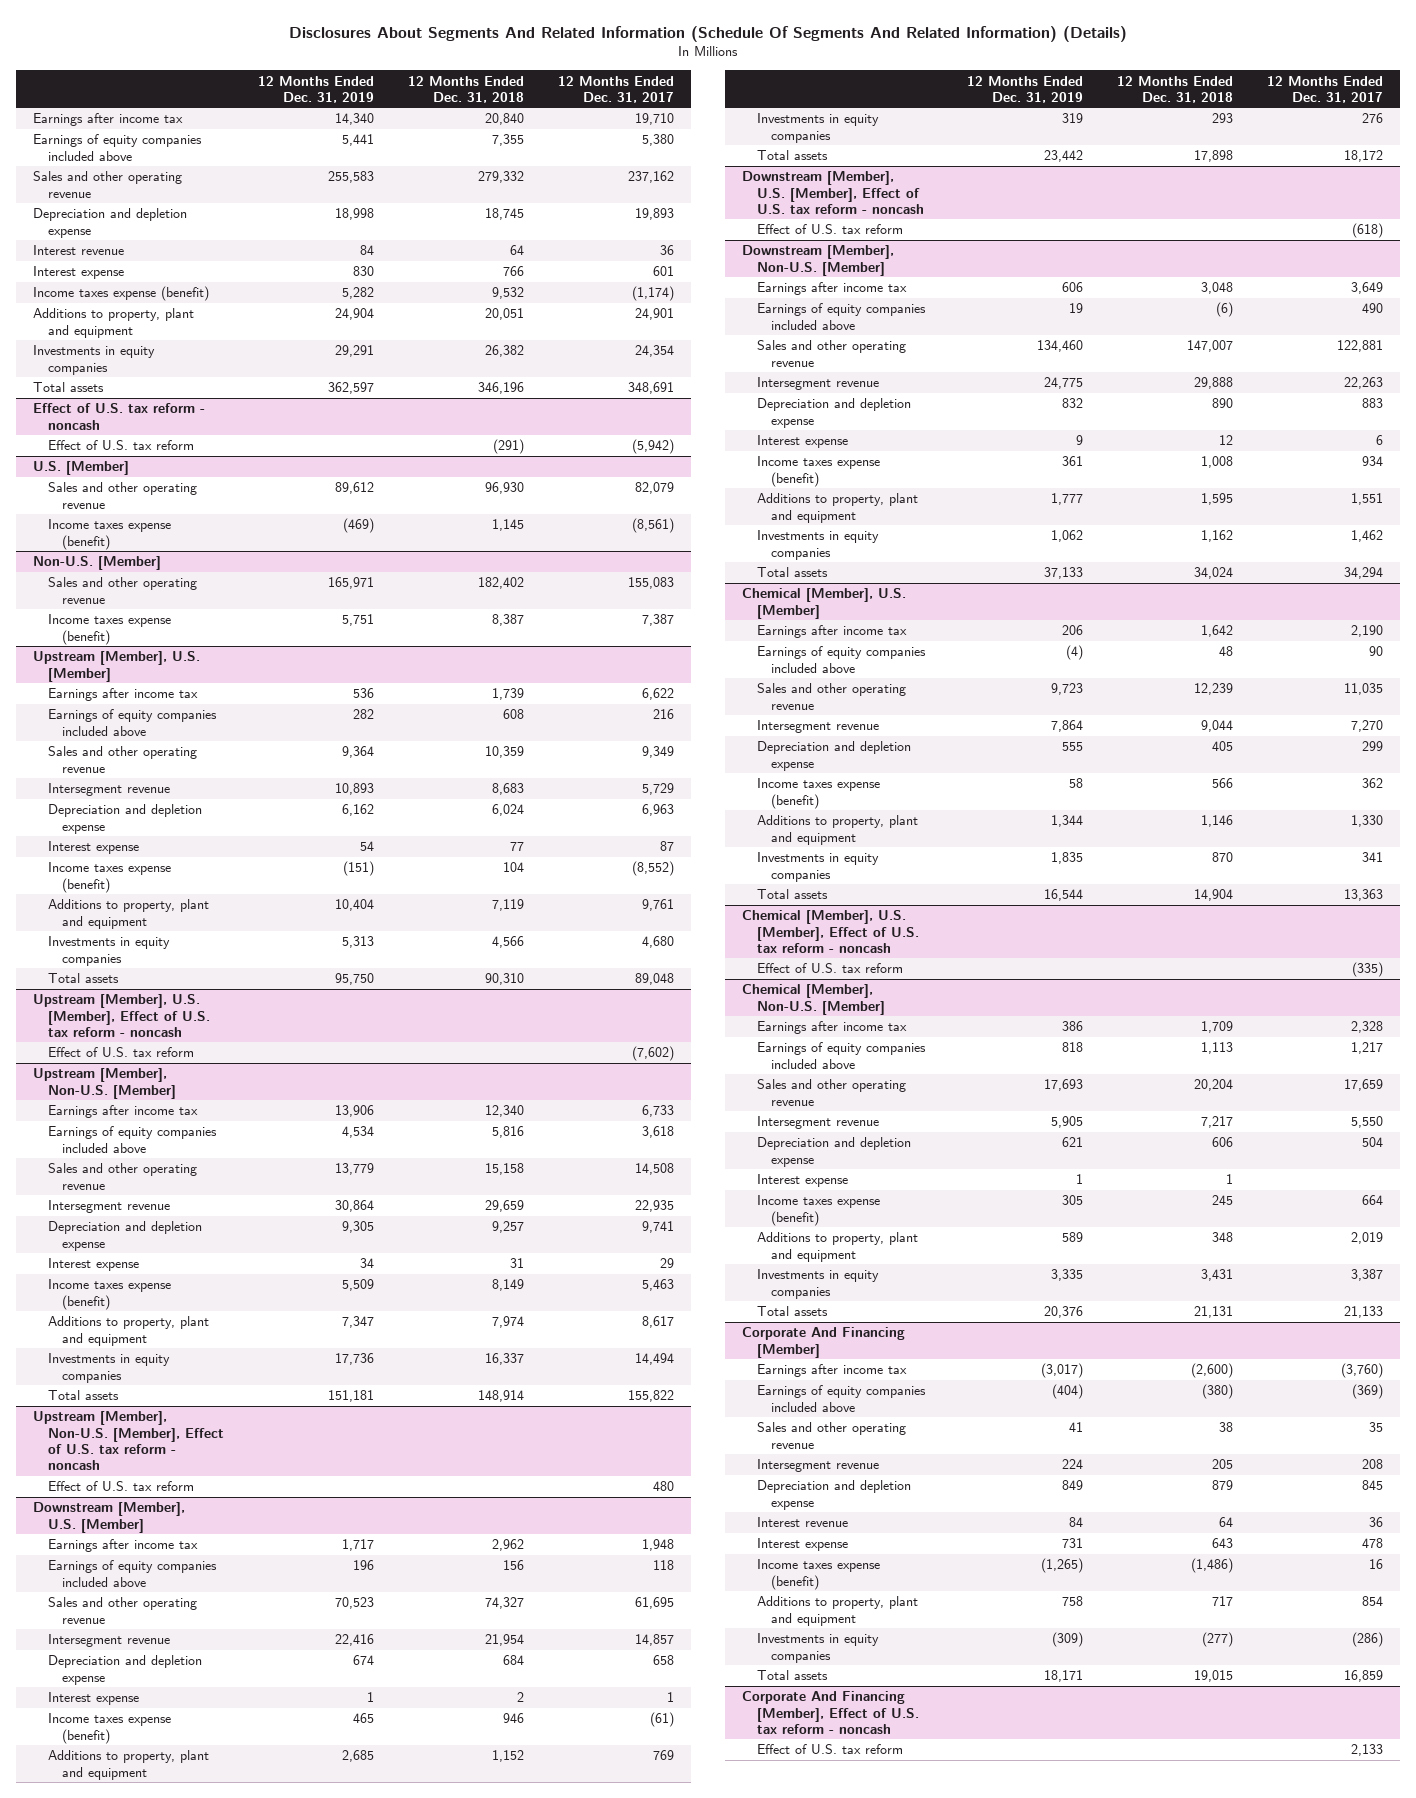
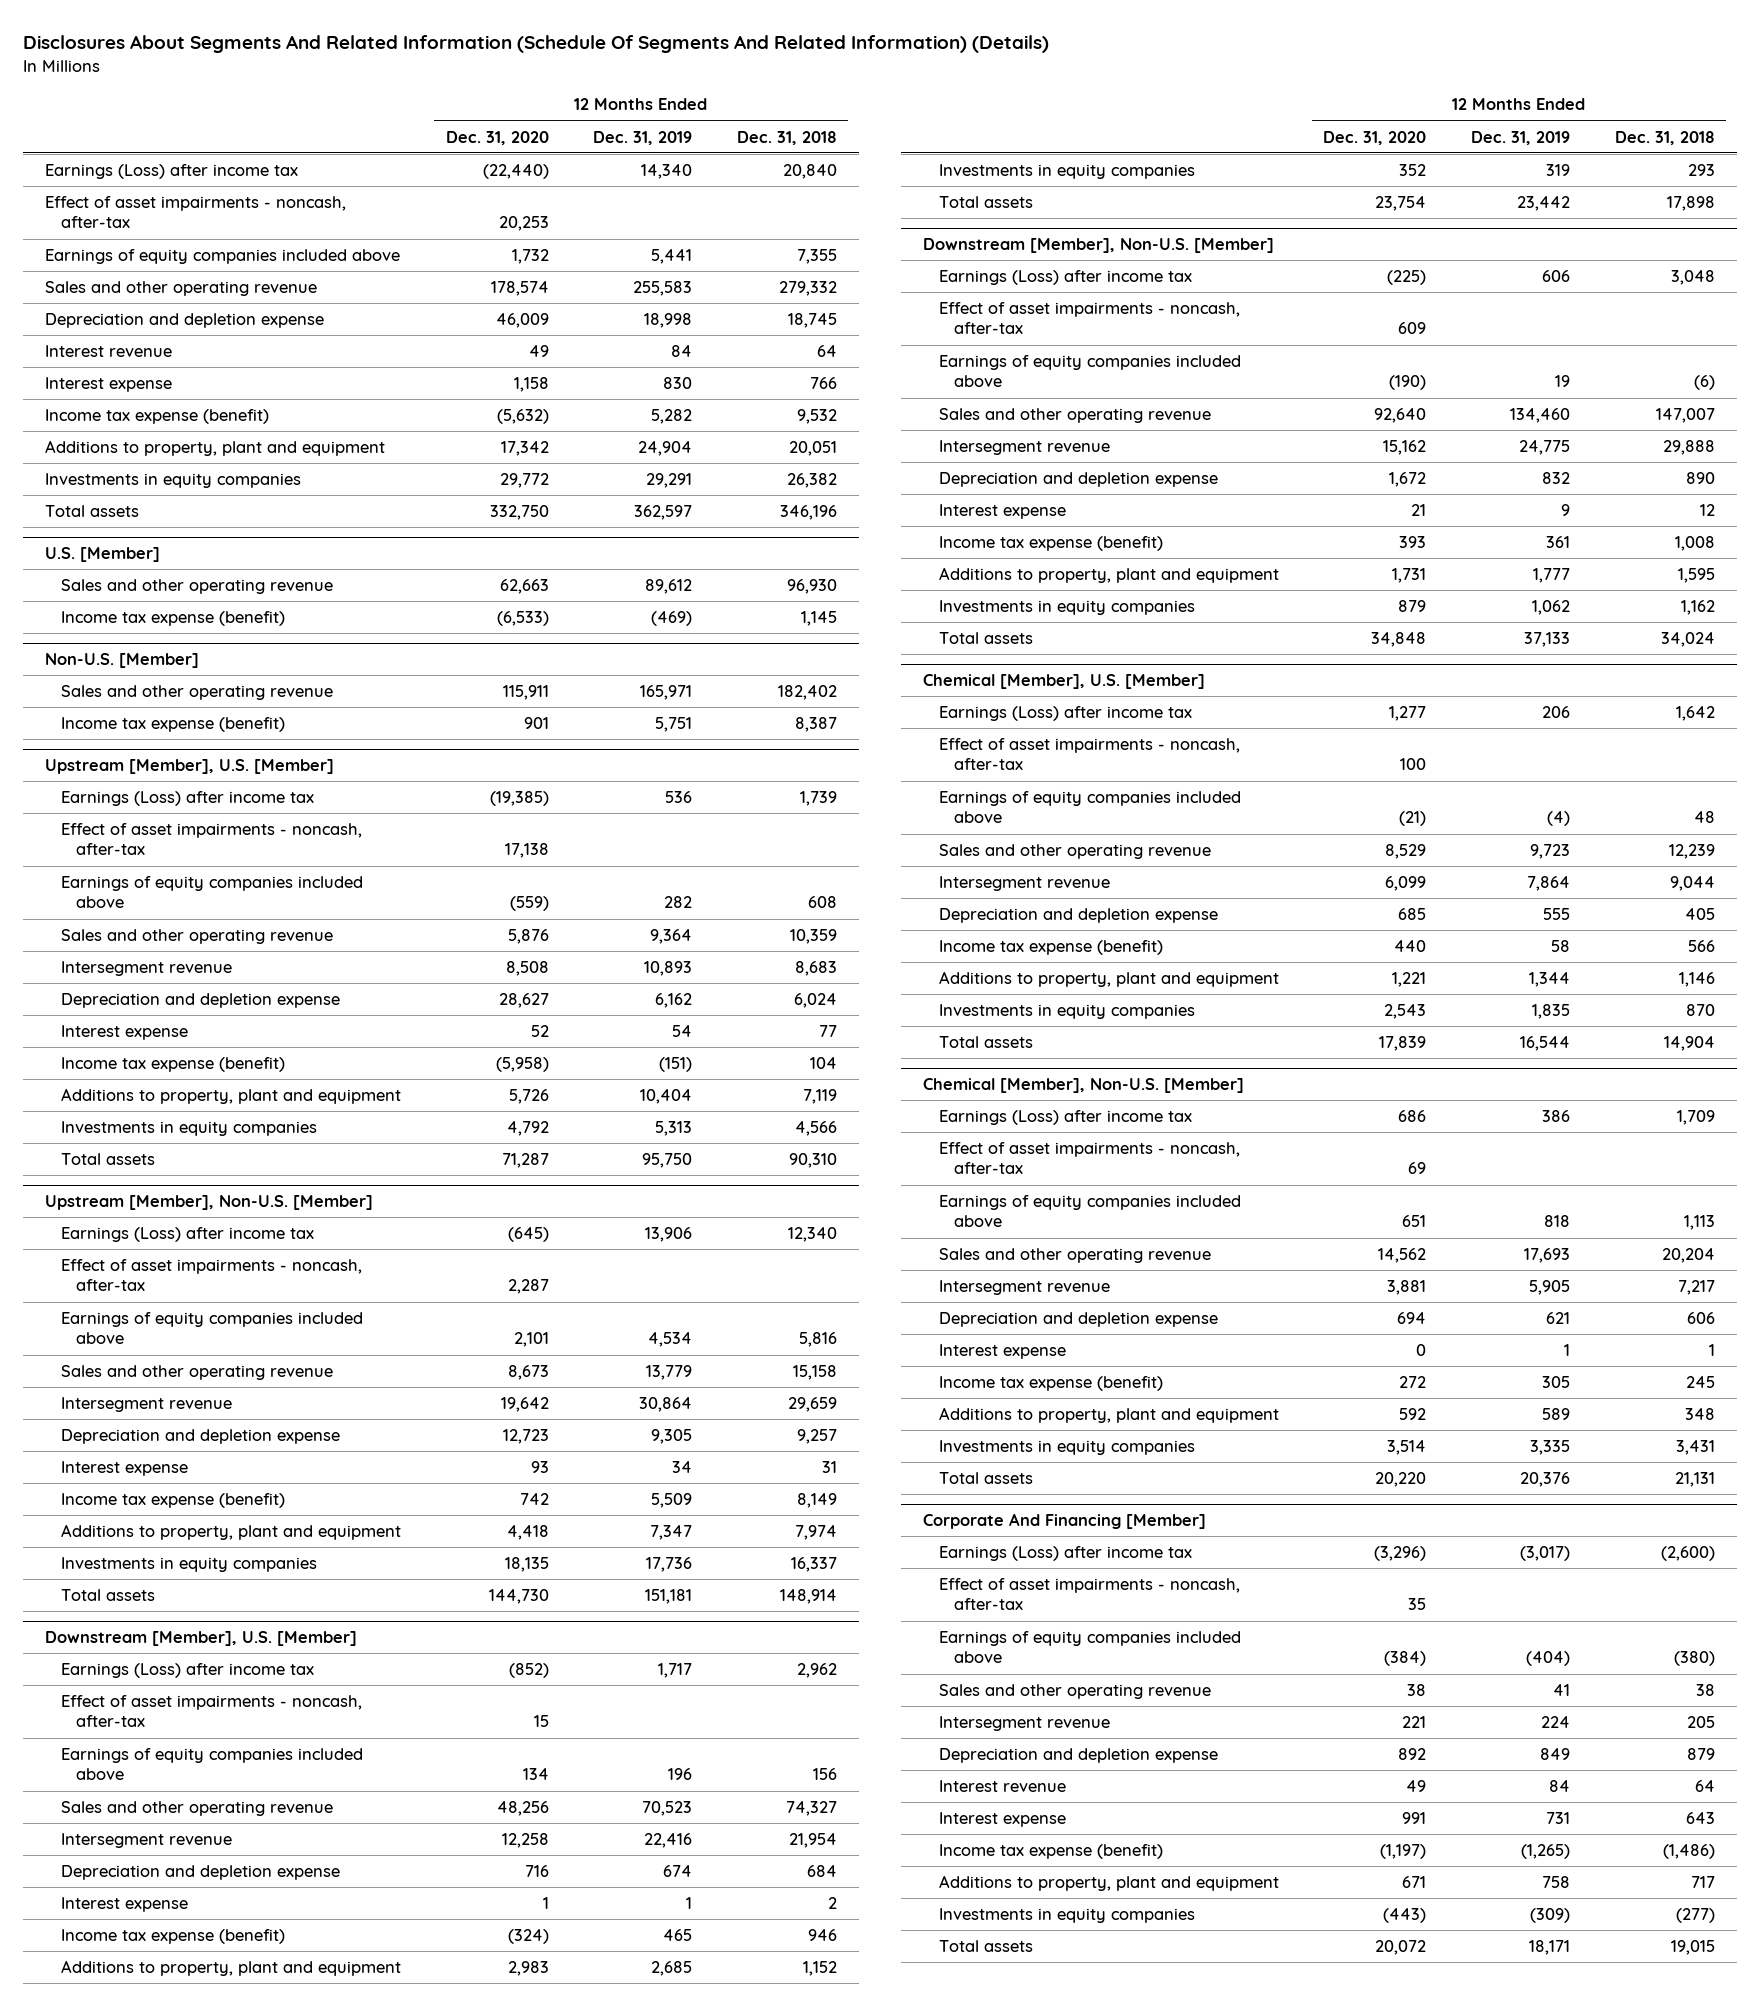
- | 12 Months Ended Dec. 31, 2019 | 12 Months Ended Dec. 31, 2018 | 12 Months Ended Dec. 31, 2017
+ | 12 Months Ended Dec. 31, 2020 | 12 Months Ended Dec. 31, 2019 | 12 Months Ended Dec. 31, 2018
- Earnings after income tax | 14,340 | 20,840 | 19,710
+ Earnings (Loss) after income tax | (22,440) | 14,340 | 20,840
+ Effect of asset impairments - noncash, after-tax | 20,253 | |
- Income taxes expense (benefit) | 5,282 | 9,532 | (1,174)
+ Income tax expense (benefit) | (5,632) | 5,282 | 9,532
- Effect of U.S. tax reform - noncash
- Effect of U.S. tax reform | | (291) | (5,942)
@ U.S. [Member]
- Income taxes expense (benefit) | (469) | 1,145 | (8,561)
+ Income tax expense (benefit) | (6,533) | (469) | 1,145
@ Non-U.S. [Member]
- Income taxes expense (benefit) | 5,751 | 8,387 | 7,387
+ Income tax expense (benefit) | 901 | 5,751 | 8,387
@ Upstream [Member], U.S. [Member]
- Earnings after income tax | 536 | 1,739 | 6,622
+ Earnings (Loss) after income tax | (19,385) | 536 | 1,739
+ Effect of asset impairments - noncash, after-tax | 17,138 | |
- Income taxes expense (benefit) | (151) | 104 | (8,552)
+ Income tax expense (benefit) | (5,958) | (151) | 104
- Upstream [Member], U.S. [Member], Effect of U.S. tax reform - noncash
- Effect of U.S. tax reform | | | (7,602)
@ Upstream [Member], Non-U.S. [Member]
- Earnings after income tax | 13,906 | 12,340 | 6,733
+ Earnings (Loss) after income tax | (645) | 13,906 | 12,340
+ Effect of asset impairments - noncash, after-tax | 2,287 | |
- Income taxes expense (benefit) | 5,509 | 8,149 | 5,463
+ Income tax expense (benefit) | 742 | 5,509 | 8,149
- Upstream [Member], Non-U.S. [Member], Effect of U.S. tax reform - noncash
- Effect of U.S. tax reform | | | 480
@ Downstream [Member], U.S. [Member]
- Earnings after income tax | 1,717 | 2,962 | 1,948
+ Earnings (Loss) after income tax | (852) | 1,717 | 2,962
+ Effect of asset impairments - noncash, after-tax | 15 | |
- Income taxes expense (benefit) | 465 | 946 | (61)
+ Income tax expense (benefit) | (324) | 465 | 946
- Downstream [Member], U.S. [Member], Effect of U.S. tax reform - noncash
- Effect of U.S. tax reform | | | (618)
@ Downstream [Member], Non-U.S. [Member]
- Earnings after income tax | 606 | 3,048 | 3,649
+ Earnings (Loss) after income tax | (225) | 606 | 3,048
+ Effect of asset impairments - noncash, after-tax | 609 | |
- Income taxes expense (benefit) | 361 | 1,008 | 934
+ Income tax expense (benefit) | 393 | 361 | 1,008
@ Chemical [Member], U.S. [Member]
- Earnings after income tax | 206 | 1,642 | 2,190
+ Earnings (Loss) after income tax | 1,277 | 206 | 1,642
+ Effect of asset impairments - noncash, after-tax | 100 | |
- Income taxes expense (benefit) | 58 | 566 | 362
+ Income tax expense (benefit) | 440 | 58 | 566
- Chemical [Member], U.S. [Member], Effect of U.S. tax reform - noncash
- Effect of U.S. tax reform | | | (335)
@ Chemical [Member], Non-U.S. [Member]
- Earnings after income tax | 386 | 1,709 | 2,328
+ Earnings (Loss) after income tax | 686 | 386 | 1,709
+ Effect of asset impairments - noncash, after-tax | 69 | |
- Income taxes expense (benefit) | 305 | 245 | 664
+ Income tax expense (benefit) | 272 | 305 | 245
@ Corporate And Financing [Member]
- Earnings after income tax | (3,017) | (2,600) | (3,760)
+ Earnings (Loss) after income tax | (3,296) | (3,017) | (2,600)
+ Effect of asset impairments - noncash, after-tax | 35 | |
- Income taxes expense (benefit) | (1,265) | (1,486) | 16
+ Income tax expense (benefit) | (1,197) | (1,265) | (1,486)
- Corporate And Financing [Member], Effect of U.S. tax reform - noncash
- Effect of U.S. tax reform | | | 2,133

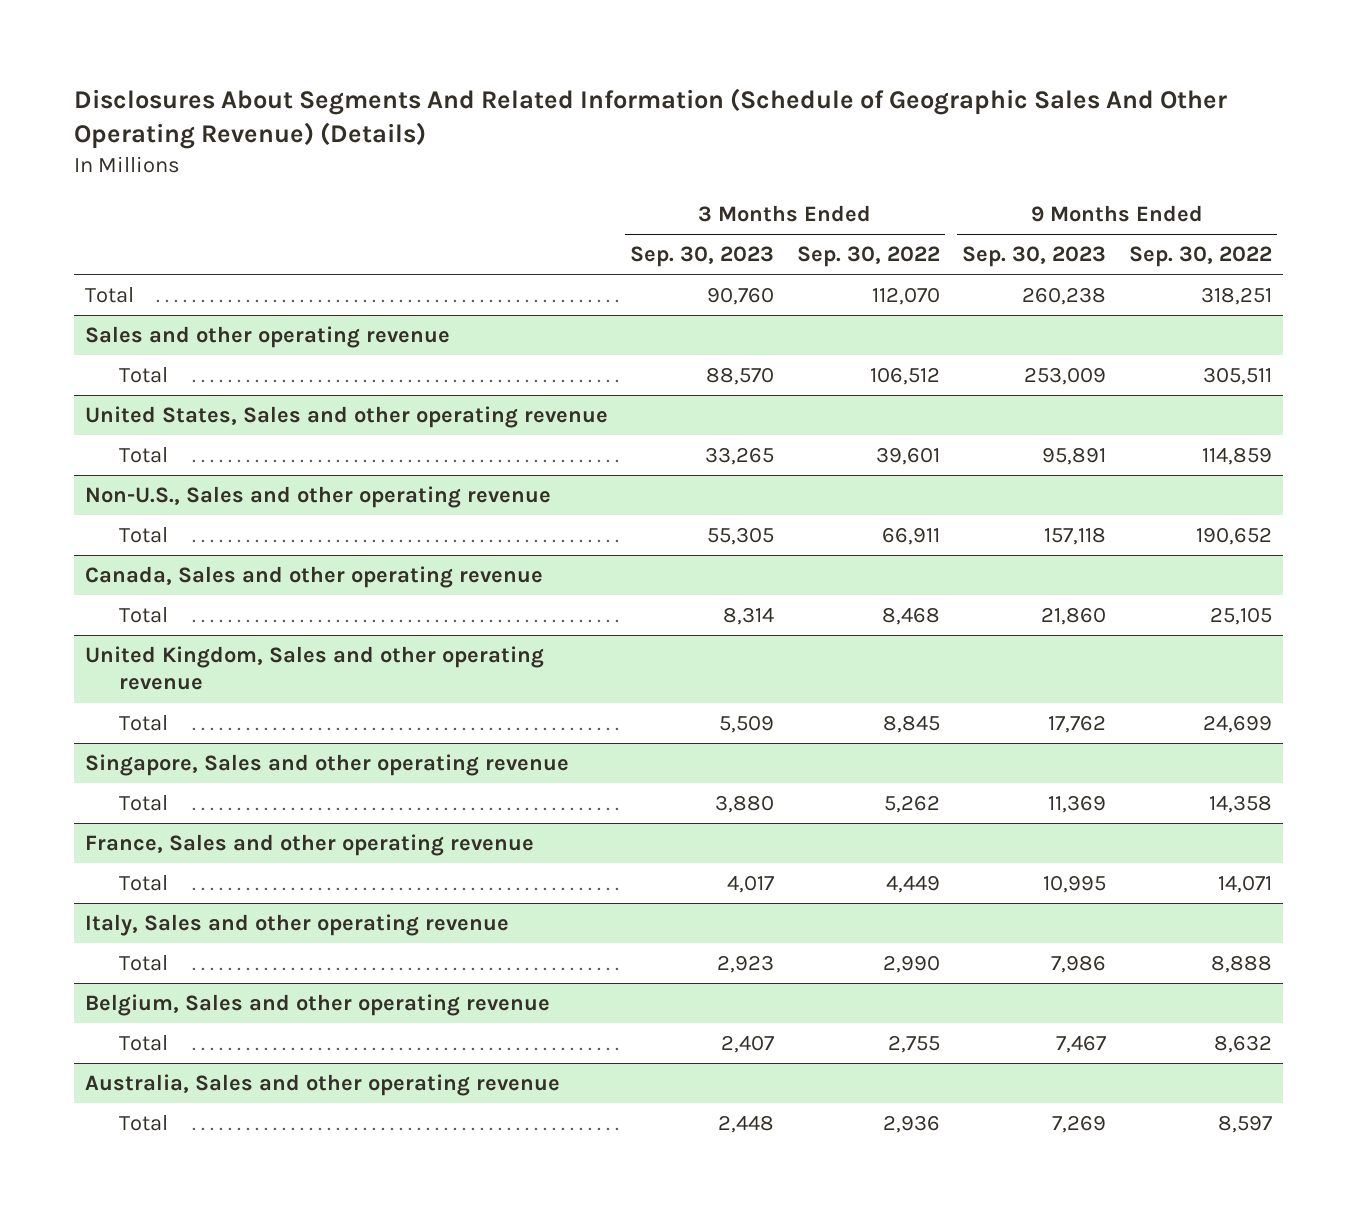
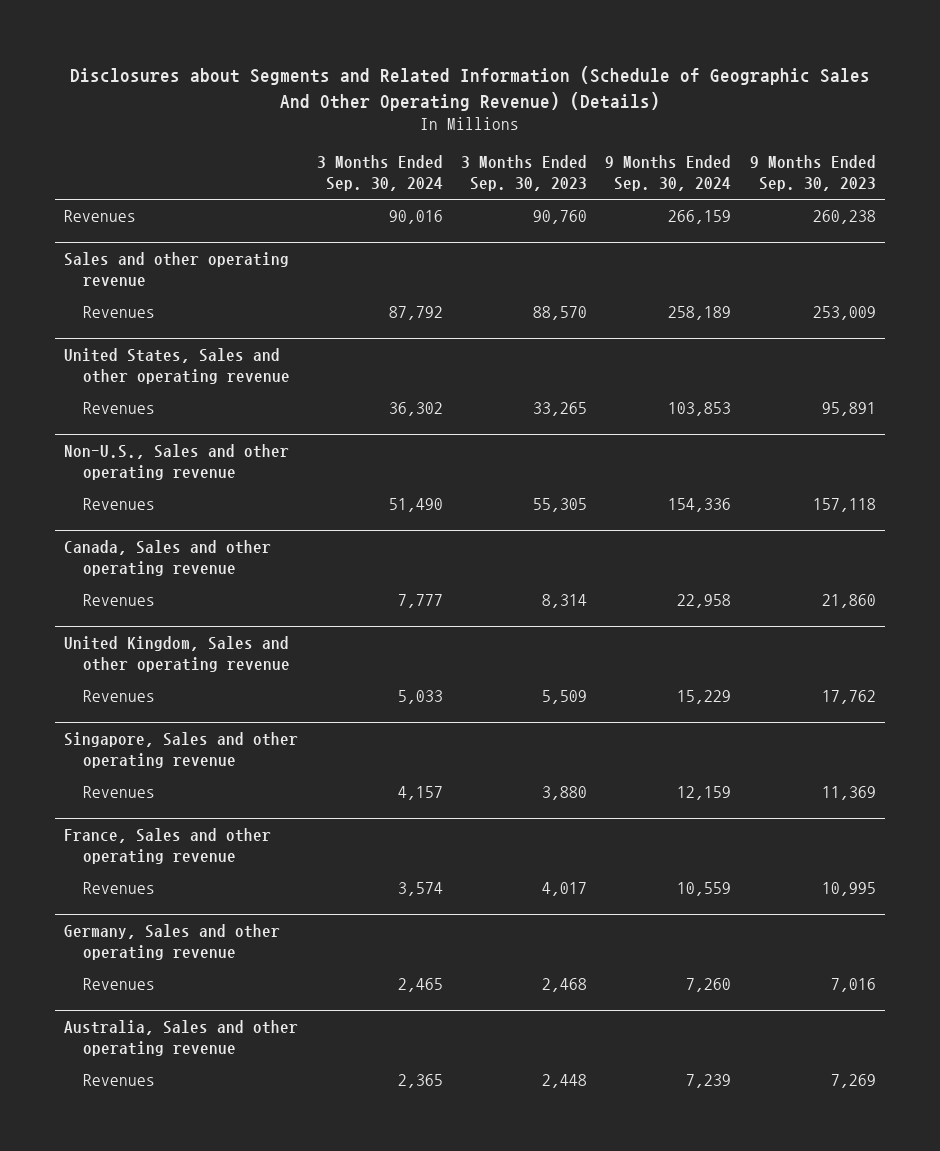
- Disclosures About Segments And Related Information (Schedule of Geographic Sales And Other Operating Revenue) (Details)
+ Disclosures about Segments and Related Information (Schedule of Geographic Sales And Other Operating Revenue) (Details)
- | 3 Months Ended Sep. 30, 2023 | 3 Months Ended Sep. 30, 2022 | 9 Months Ended Sep. 30, 2023 | 9 Months Ended Sep. 30, 2022
+ | 3 Months Ended Sep. 30, 2024 | 3 Months Ended Sep. 30, 2023 | 9 Months Ended Sep. 30, 2024 | 9 Months Ended Sep. 30, 2023
- Total | 90,760 | 112,070 | 260,238 | 318,251
+ Revenues | 90,016 | 90,760 | 266,159 | 260,238
@ Sales and other operating revenue
- Total | 88,570 | 106,512 | 253,009 | 305,511
+ Revenues | 87,792 | 88,570 | 258,189 | 253,009
@ United States, Sales and other operating revenue
- Total | 33,265 | 39,601 | 95,891 | 114,859
+ Revenues | 36,302 | 33,265 | 103,853 | 95,891
@ Non-U.S., Sales and other operating revenue
- Total | 55,305 | 66,911 | 157,118 | 190,652
+ Revenues | 51,490 | 55,305 | 154,336 | 157,118
@ Canada, Sales and other operating revenue
- Total | 8,314 | 8,468 | 21,860 | 25,105
+ Revenues | 7,777 | 8,314 | 22,958 | 21,860
@ United Kingdom, Sales and other operating revenue
- Total | 5,509 | 8,845 | 17,762 | 24,699
+ Revenues | 5,033 | 5,509 | 15,229 | 17,762
@ Singapore, Sales and other operating revenue
- Total | 3,880 | 5,262 | 11,369 | 14,358
+ Revenues | 4,157 | 3,880 | 12,159 | 11,369
@ France, Sales and other operating revenue
- Total | 4,017 | 4,449 | 10,995 | 14,071
- Italy, Sales and other operating revenue
- Total | 2,923 | 2,990 | 7,986 | 8,888
- Belgium, Sales and other operating revenue
- Total | 2,407 | 2,755 | 7,467 | 8,632
@ France, Sales and other operating revenue
+ Revenues | 3,574 | 4,017 | 10,559 | 10,995
+ Germany, Sales and other operating revenue
+ Revenues | 2,465 | 2,468 | 7,260 | 7,016
@ Australia, Sales and other operating revenue
- Total | 2,448 | 2,936 | 7,269 | 8,597
+ Revenues | 2,365 | 2,448 | 7,239 | 7,269

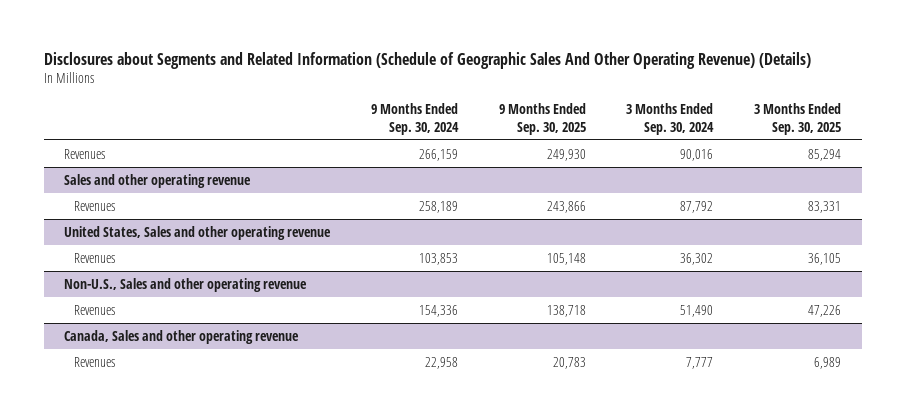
- | 3 Months Ended Sep. 30, 2024 | 3 Months Ended Sep. 30, 2023 | 9 Months Ended Sep. 30, 2024 | 9 Months Ended Sep. 30, 2023
+ | 9 Months Ended Sep. 30, 2024 | 9 Months Ended Sep. 30, 2025 | 3 Months Ended Sep. 30, 2024 | 3 Months Ended Sep. 30, 2025
- United Kingdom, Sales and other operating revenue
- Revenues | 5,033 | 5,509 | 15,229 | 17,762
- Singapore, Sales and other operating revenue
- Revenues | 4,157 | 3,880 | 12,159 | 11,369
- France, Sales and other operating revenue
- Revenues | 3,574 | 4,017 | 10,559 | 10,995
- Germany, Sales and other operating revenue
- Revenues | 2,465 | 2,468 | 7,260 | 7,016
- Australia, Sales and other operating revenue
- Revenues | 2,365 | 2,448 | 7,239 | 7,269

